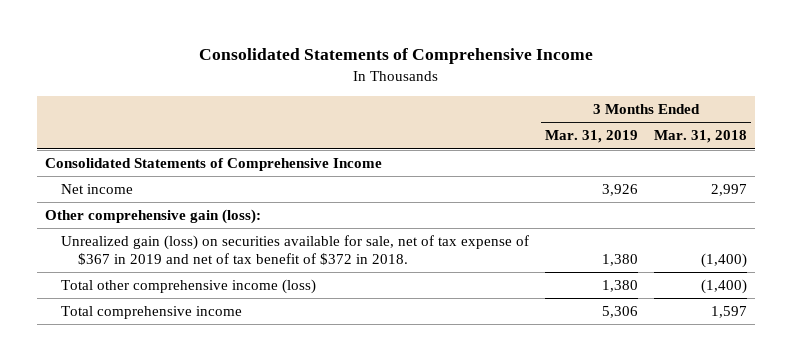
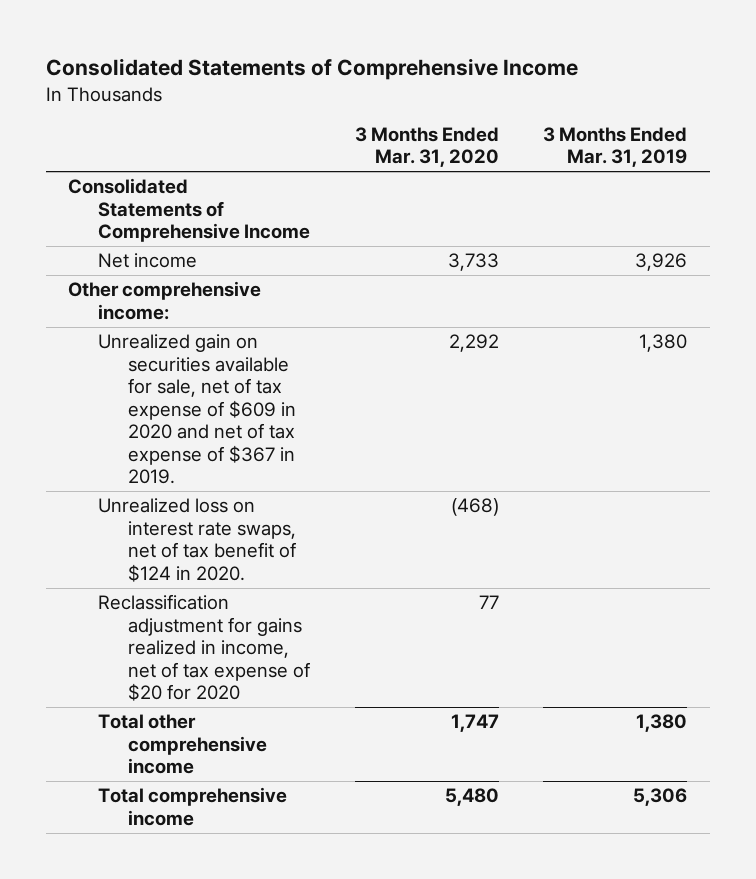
- | 3 Months Ended Mar. 31, 2019 | 3 Months Ended Mar. 31, 2018
+ | 3 Months Ended Mar. 31, 2020 | 3 Months Ended Mar. 31, 2019
- Other comprehensive gain (loss):
- Unrealized gain (loss) on securities available for sale, net of tax expense of $367 in 2019 and net of tax benefit of $372 in 2018. | 1,380 | (1,400)
- Total other comprehensive income (loss) | 1,380 | (1,400)
+ Other comprehensive income:
+ Unrealized gain on securities available for sale, net of tax expense of $609 in 2020 and net of tax expense of $367 in 2019. | 2,292 | 1,380
+ Unrealized loss on interest rate swaps, net of tax benefit of $124 in 2020. | (468) |
+ Reclassification adjustment for gains realized in income, net of tax expense of $20 for 2020 | 77 |
+ Total other comprehensive income | 1,747 | 1,380

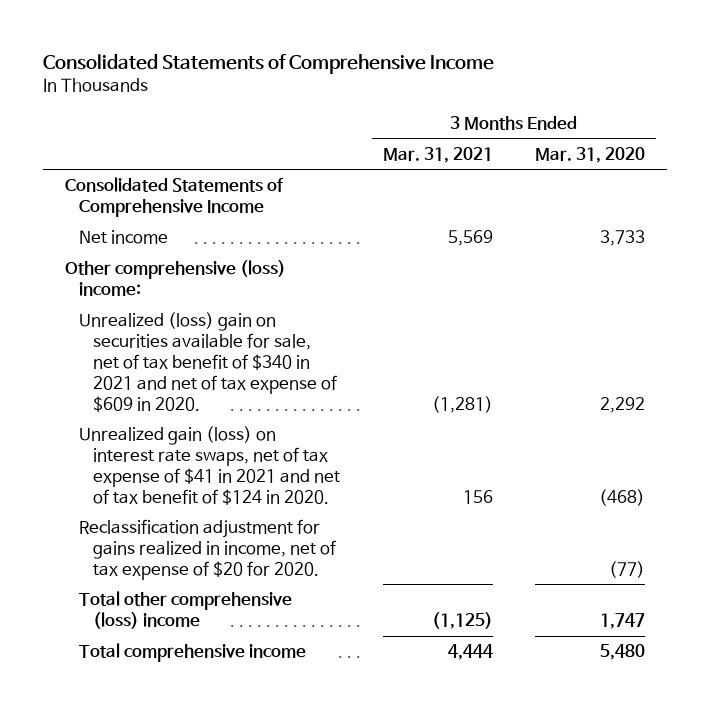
- | 3 Months Ended Mar. 31, 2020 | 3 Months Ended Mar. 31, 2019
+ | 3 Months Ended Mar. 31, 2021 | 3 Months Ended Mar. 31, 2020
- Other comprehensive income:
- Unrealized gain on securities available for sale, net of tax expense of $609 in 2020 and net of tax expense of $367 in 2019. | 2,292 | 1,380
- Unrealized loss on interest rate swaps, net of tax benefit of $124 in 2020. | (468) |
- Reclassification adjustment for gains realized in income, net of tax expense of $20 for 2020 | 77 |
- Total other comprehensive income | 1,747 | 1,380
+ Other comprehensive (loss) income:
+ Unrealized (loss) gain on securities available for sale, net of tax benefit of $340 in 2021 and net of tax expense of $609 in 2020. | (1,281) | 2,292
+ Unrealized gain (loss) on interest rate swaps, net of tax expense of $41 in 2021 and net of tax benefit of $124 in 2020. | 156 | (468)
+ Reclassification adjustment for gains realized in income, net of tax expense of $20 for 2020. | | (77)
+ Total other comprehensive (loss) income | (1,125) | 1,747

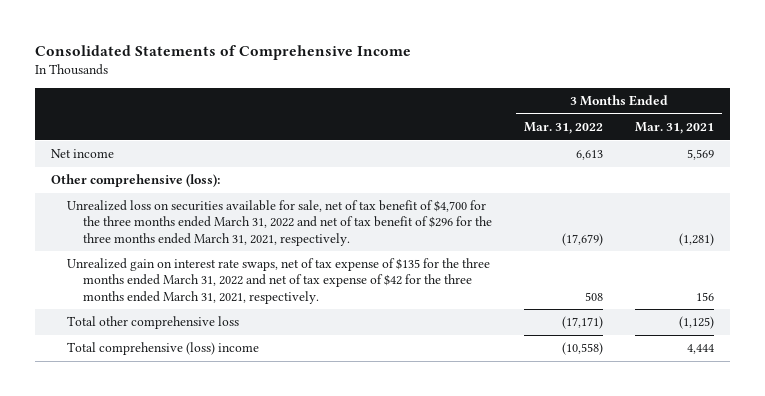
- | 3 Months Ended Mar. 31, 2021 | 3 Months Ended Mar. 31, 2020
+ | 3 Months Ended Mar. 31, 2022 | 3 Months Ended Mar. 31, 2021
- Consolidated Statements of Comprehensive Income
- Other comprehensive (loss) income:
- Unrealized (loss) gain on securities available for sale, net of tax benefit of $340 in 2021 and net of tax expense of $609 in 2020. | (1,281) | 2,292
- Unrealized gain (loss) on interest rate swaps, net of tax expense of $41 in 2021 and net of tax benefit of $124 in 2020. | 156 | (468)
- Reclassification adjustment for gains realized in income, net of tax expense of $20 for 2020. | | (77)
- Total other comprehensive (loss) income | (1,125) | 1,747
- Total comprehensive income | 4,444 | 5,480
+ Other comprehensive (loss):
+ Unrealized loss on securities available for sale, net of tax benefit of $4,700 for the three months ended March 31, 2022 and net of tax benefit of $296 for the three months ended March 31, 2021, respectively. | (17,679) | (1,281)
+ Unrealized gain on interest rate swaps, net of tax expense of $135 for the three months ended March 31, 2022 and net of tax expense of $42 for the three months ended March 31, 2021, respectively. | 508 | 156
+ Total other comprehensive loss | (17,171) | (1,125)
+ Total comprehensive (loss) income | (10,558) | 4,444

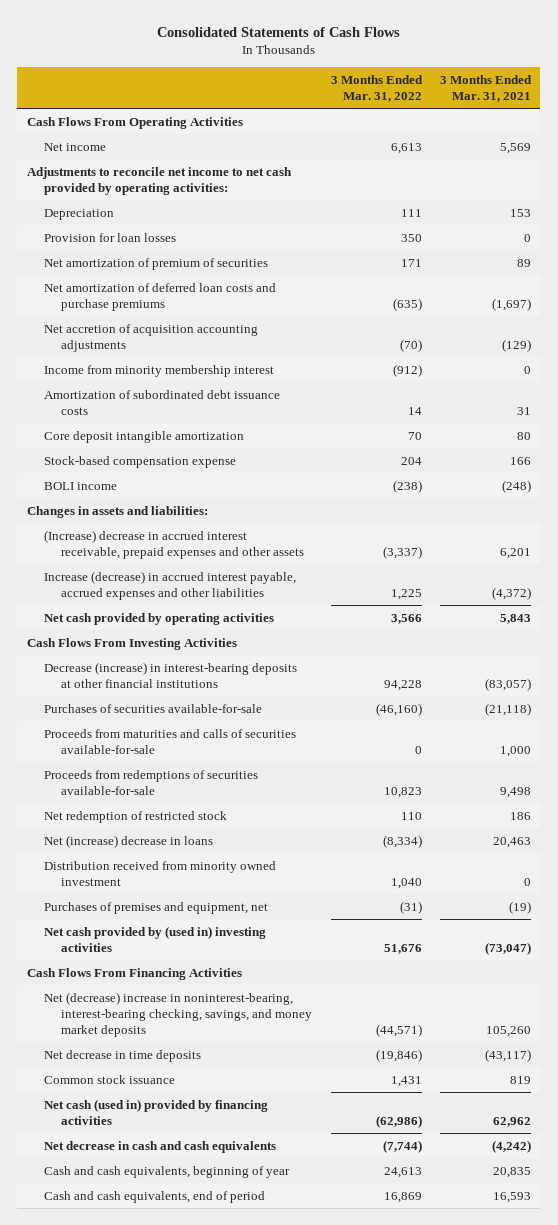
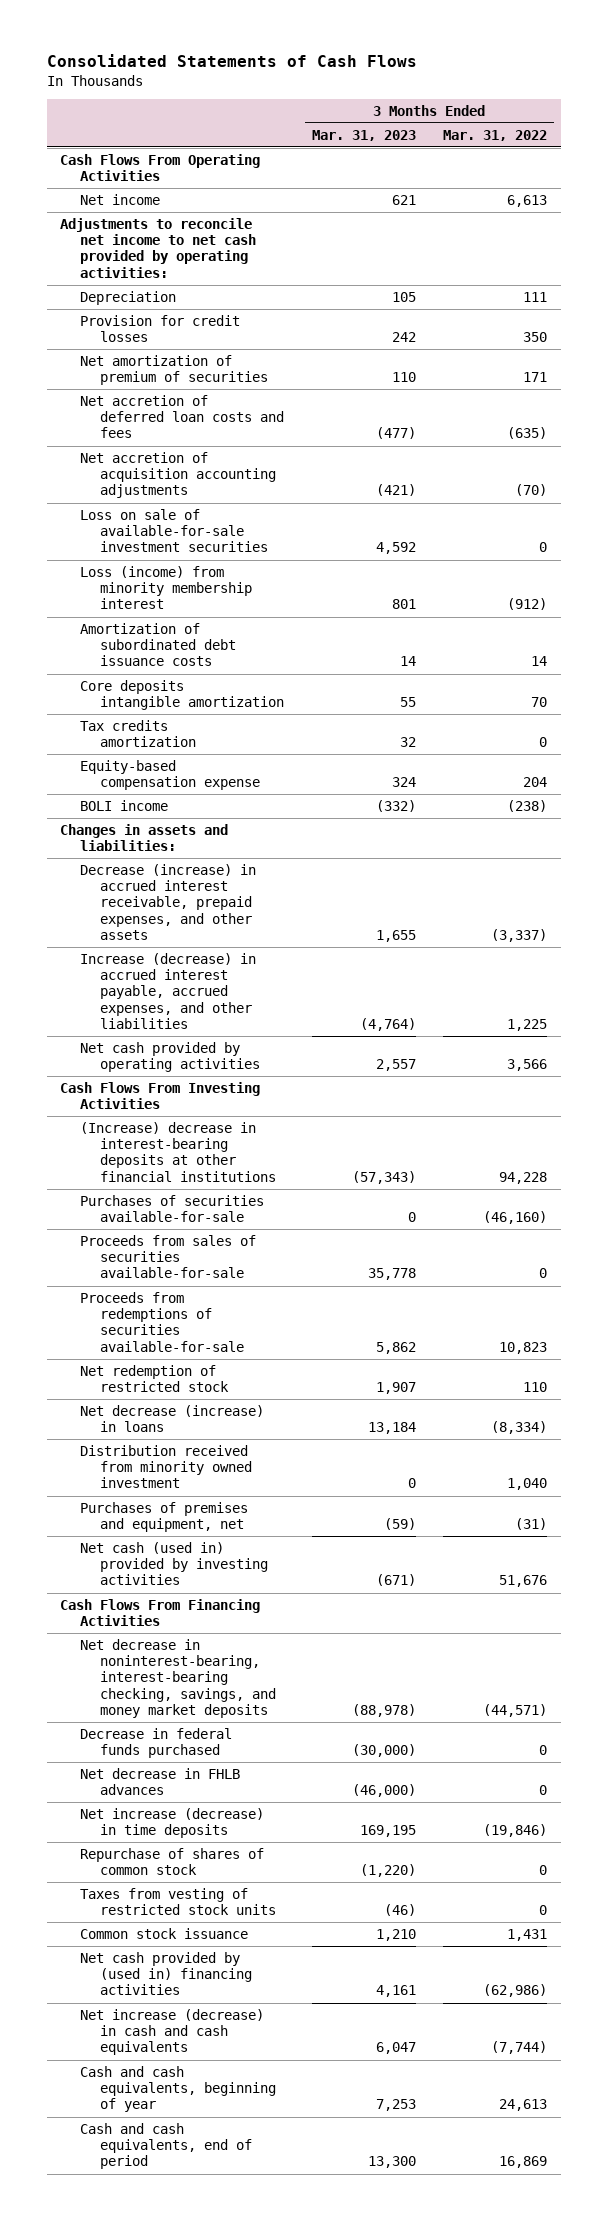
- | 3 Months Ended Mar. 31, 2022 | 3 Months Ended Mar. 31, 2021
+ | 3 Months Ended Mar. 31, 2023 | 3 Months Ended Mar. 31, 2022
- Provision for loan losses | 350 | 0
+ Provision for credit losses | 242 | 350
- Net amortization of deferred loan costs and purchase premiums | (635) | (1,697)
+ Net accretion of deferred loan costs and fees | (477) | (635)
- Income from minority membership interest | (912) | 0
+ Loss on sale of available-for-sale investment securities | 4,592 | 0
+ Loss (income) from minority membership interest | 801 | (912)
- Core deposit intangible amortization | 70 | 80
- Stock-based compensation expense | 204 | 166
+ Core deposits intangible amortization | 55 | 70
+ Tax credits amortization | 32 | 0
+ Equity-based compensation expense | 324 | 204
- (Increase) decrease in accrued interest receivable, prepaid expenses and other assets | (3,337) | 6,201
- Increase (decrease) in accrued interest payable, accrued expenses and other liabilities | 1,225 | (4,372)
+ Decrease (increase) in accrued interest receivable, prepaid expenses, and other assets | 1,655 | (3,337)
+ Increase (decrease) in accrued interest payable, accrued expenses, and other liabilities | (4,764) | 1,225
- Decrease (increase) in interest-bearing deposits at other financial institutions | 94,228 | (83,057)
+ (Increase) decrease in interest-bearing deposits at other financial institutions | (57,343) | 94,228
- Proceeds from maturities and calls of securities available-for-sale | 0 | 1,000
+ Proceeds from sales of securities available-for-sale | 35,778 | 0
- Net (increase) decrease in loans | (8,334) | 20,463
+ Net decrease (increase) in loans | 13,184 | (8,334)
- Net cash provided by (used in) investing activities | 51,676 | (73,047)
+ Net cash (used in) provided by investing activities | (671) | 51,676
- Net (decrease) increase in noninterest-bearing, interest-bearing checking, savings, and money market deposits | (44,571) | 105,260
- Net decrease in time deposits | (19,846) | (43,117)
+ Net decrease in noninterest-bearing, interest-bearing checking, savings, and money market deposits | (88,978) | (44,571)
+ Decrease in federal funds purchased | (30,000) | 0
+ Net decrease in FHLB advances | (46,000) | 0
+ Net increase (decrease) in time deposits | 169,195 | (19,846)
+ Repurchase of shares of common stock | (1,220) | 0
+ Taxes from vesting of restricted stock units | (46) | 0
- Net cash (used in) provided by financing activities | (62,986) | 62,962
- Net decrease in cash and cash equivalents | (7,744) | (4,242)
+ Net cash provided by (used in) financing activities | 4,161 | (62,986)
+ Net increase (decrease) in cash and cash equivalents | 6,047 | (7,744)

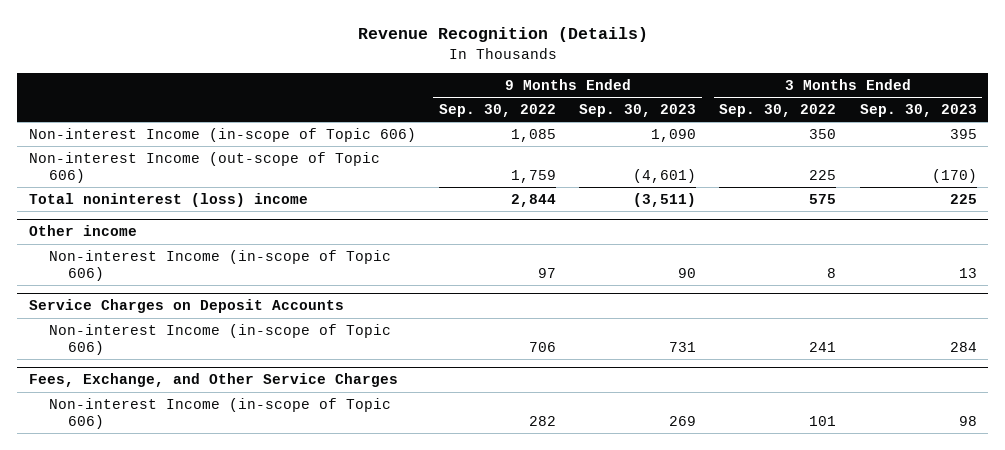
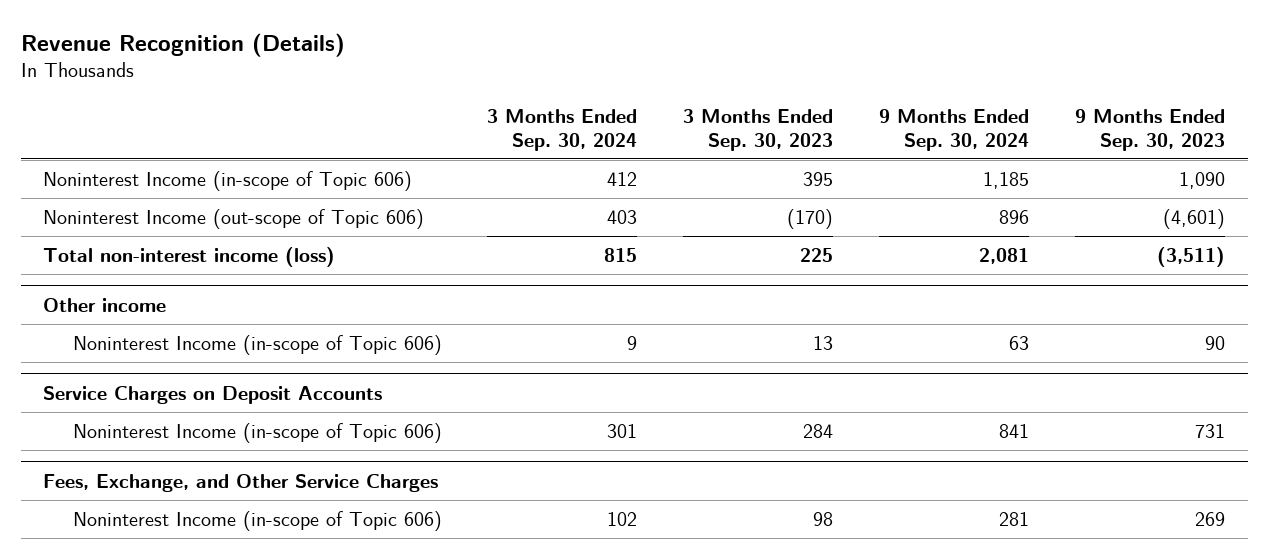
- | 9 Months Ended Sep. 30, 2022 | 9 Months Ended Sep. 30, 2023 | 3 Months Ended Sep. 30, 2022 | 3 Months Ended Sep. 30, 2023
+ | 3 Months Ended Sep. 30, 2024 | 3 Months Ended Sep. 30, 2023 | 9 Months Ended Sep. 30, 2024 | 9 Months Ended Sep. 30, 2023
- Non-interest Income (in-scope of Topic 606) | 1,085 | 1,090 | 350 | 395
- Non-interest Income (out-scope of Topic 606) | 1,759 | (4,601) | 225 | (170)
- Total noninterest (loss) income | 2,844 | (3,511) | 575 | 225
+ Noninterest Income (in-scope of Topic 606) | 412 | 395 | 1,185 | 1,090
+ Noninterest Income (out-scope of Topic 606) | 403 | (170) | 896 | (4,601)
+ Total non-interest income (loss) | 815 | 225 | 2,081 | (3,511)
@ Other income
- Non-interest Income (in-scope of Topic 606) | 97 | 90 | 8 | 13
+ Noninterest Income (in-scope of Topic 606) | 9 | 13 | 63 | 90
@ Service Charges on Deposit Accounts
- Non-interest Income (in-scope of Topic 606) | 706 | 731 | 241 | 284
+ Noninterest Income (in-scope of Topic 606) | 301 | 284 | 841 | 731
@ Fees, Exchange, and Other Service Charges
- Non-interest Income (in-scope of Topic 606) | 282 | 269 | 101 | 98
+ Noninterest Income (in-scope of Topic 606) | 102 | 98 | 281 | 269

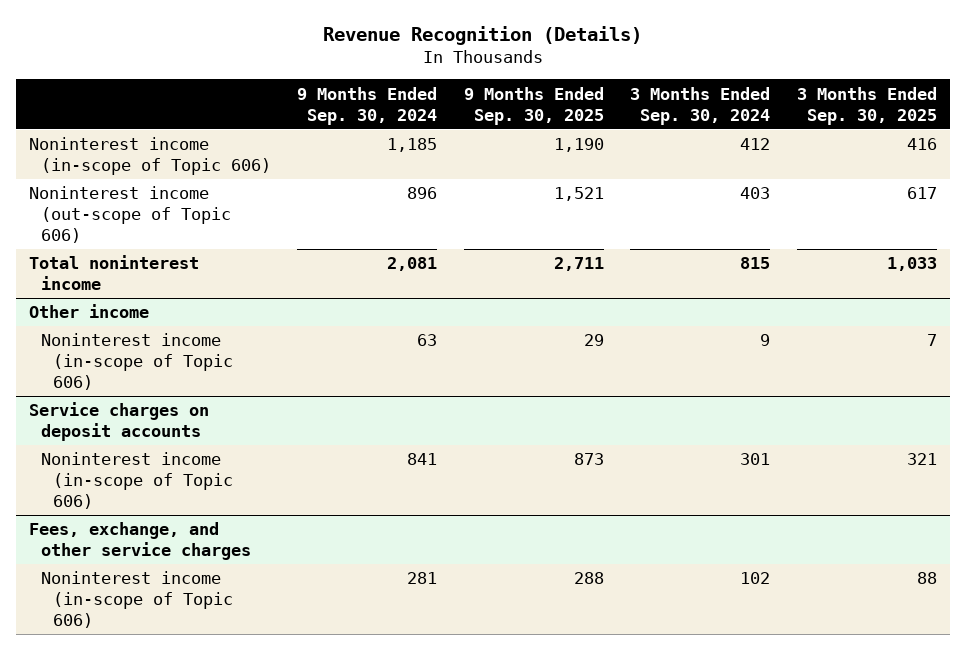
- | 3 Months Ended Sep. 30, 2024 | 3 Months Ended Sep. 30, 2023 | 9 Months Ended Sep. 30, 2024 | 9 Months Ended Sep. 30, 2023
+ | 9 Months Ended Sep. 30, 2024 | 9 Months Ended Sep. 30, 2025 | 3 Months Ended Sep. 30, 2024 | 3 Months Ended Sep. 30, 2025
- Noninterest Income (in-scope of Topic 606) | 412 | 395 | 1,185 | 1,090
- Noninterest Income (out-scope of Topic 606) | 403 | (170) | 896 | (4,601)
- Total non-interest income (loss) | 815 | 225 | 2,081 | (3,511)
+ Noninterest income (in-scope of Topic 606) | 1,185 | 1,190 | 412 | 416
+ Noninterest income (out-scope of Topic 606) | 896 | 1,521 | 403 | 617
+ Total noninterest income | 2,081 | 2,711 | 815 | 1,033
@ Other income
- Noninterest Income (in-scope of Topic 606) | 9 | 13 | 63 | 90
- Service Charges on Deposit Accounts
- Noninterest Income (in-scope of Topic 606) | 301 | 284 | 841 | 731
- Fees, Exchange, and Other Service Charges
- Noninterest Income (in-scope of Topic 606) | 102 | 98 | 281 | 269
@ Other income
+ Noninterest income (in-scope of Topic 606) | 63 | 29 | 9 | 7
+ Service charges on deposit accounts
+ Noninterest income (in-scope of Topic 606) | 841 | 873 | 301 | 321
+ Fees, exchange, and other service charges
+ Noninterest income (in-scope of Topic 606) | 281 | 288 | 102 | 88

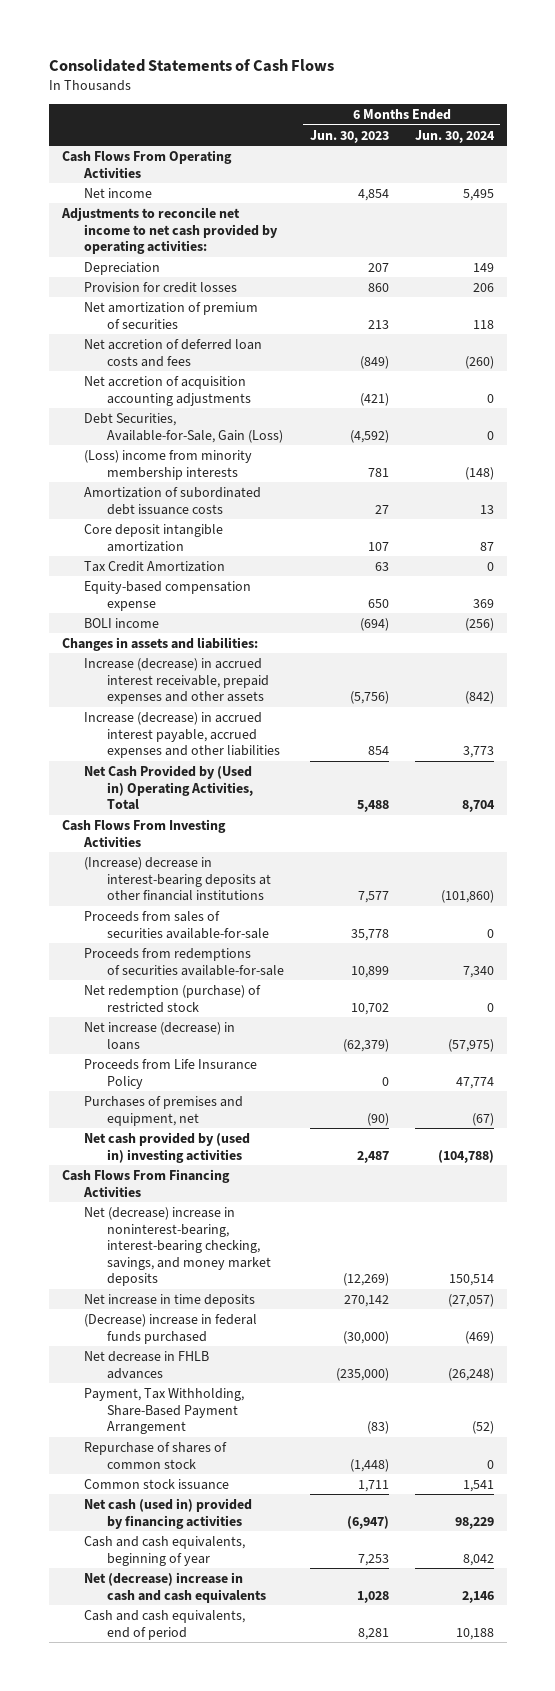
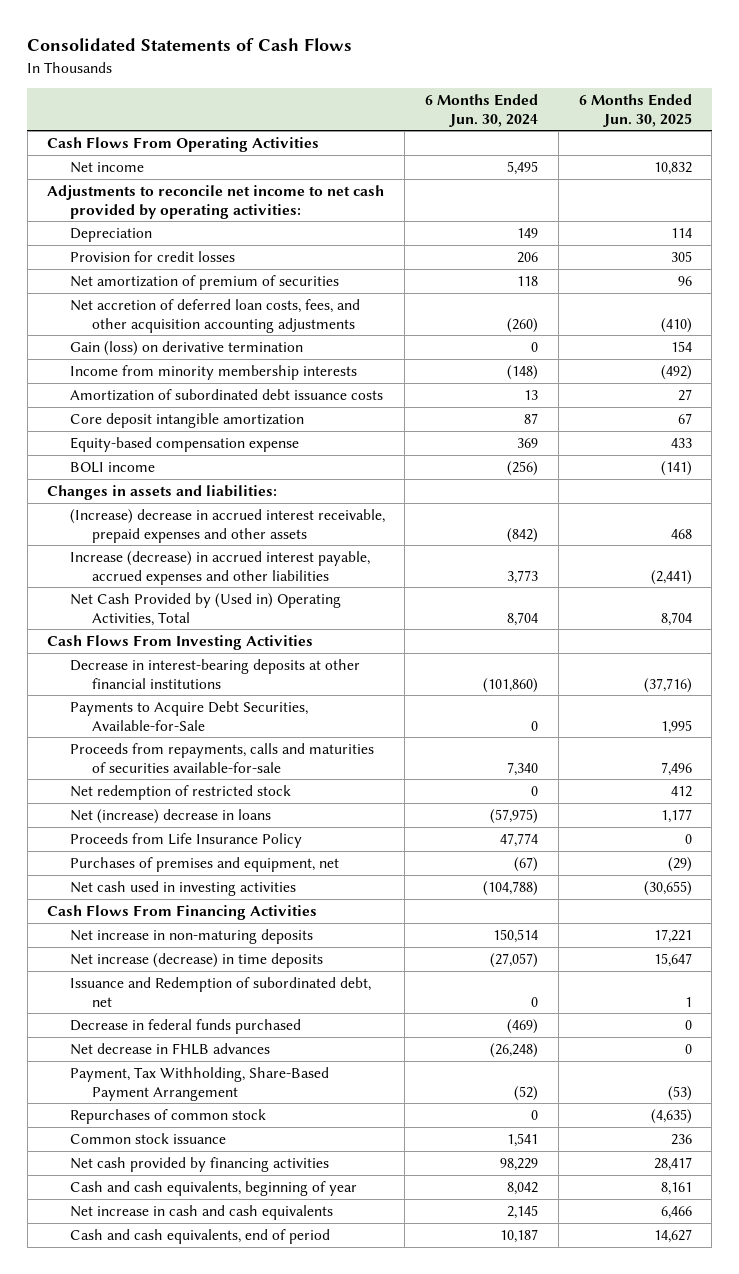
- | 6 Months Ended Jun. 30, 2023 | 6 Months Ended Jun. 30, 2024
+ | 6 Months Ended Jun. 30, 2024 | 6 Months Ended Jun. 30, 2025
- Net accretion of deferred loan costs and fees | (849) | (260)
- Net accretion of acquisition accounting adjustments | (421) | 0
- Debt Securities, Available-for-Sale, Gain (Loss) | (4,592) | 0
- (Loss) income from minority membership interests | 781 | (148)
+ Net accretion of deferred loan costs, fees, and other acquisition accounting adjustments | (260) | (410)
+ Gain (loss) on derivative termination | 0 | 154
+ Income from minority membership interests | (148) | (492)
- Tax Credit Amortization | 63 | 0
- Increase (decrease) in accrued interest receivable, prepaid expenses and other assets | (5,756) | (842)
+ (Increase) decrease in accrued interest receivable, prepaid expenses and other assets | (842) | 468
- (Increase) decrease in interest-bearing deposits at other financial institutions | 7,577 | (101,860)
- Proceeds from sales of securities available-for-sale | 35,778 | 0
- Proceeds from redemptions of securities available-for-sale | 10,899 | 7,340
- Net redemption (purchase) of restricted stock | 10,702 | 0
- Net increase (decrease) in loans | (62,379) | (57,975)
+ Decrease in interest-bearing deposits at other financial institutions | (101,860) | (37,716)
+ Payments to Acquire Debt Securities, Available-for-Sale | 0 | 1,995
+ Proceeds from repayments, calls and maturities of securities available-for-sale | 7,340 | 7,496
+ Net redemption of restricted stock | 0 | 412
+ Net (increase) decrease in loans | (57,975) | 1,177
- Net cash provided by (used in) investing activities | 2,487 | (104,788)
+ Net cash used in investing activities | (104,788) | (30,655)
- Net (decrease) increase in noninterest-bearing, interest-bearing checking, savings, and money market deposits | (12,269) | 150,514
- Net increase in time deposits | 270,142 | (27,057)
- (Decrease) increase in federal funds purchased | (30,000) | (469)
+ Net increase in non-maturing deposits | 150,514 | 17,221
+ Net increase (decrease) in time deposits | (27,057) | 15,647
+ Issuance and Redemption of subordinated debt, net | 0 | 1
+ Decrease in federal funds purchased | (469) | 0
- Repurchase of shares of common stock | (1,448) | 0
+ Repurchases of common stock | 0 | (4,635)
- Net cash (used in) provided by financing activities | (6,947) | 98,229
+ Net cash provided by financing activities | 98,229 | 28,417
- Net (decrease) increase in cash and cash equivalents | 1,028 | 2,146
- Cash and cash equivalents, end of period | 8,281 | 10,188
+ Net increase in cash and cash equivalents | 2,145 | 6,466
+ Cash and cash equivalents, end of period | 10,187 | 14,627

